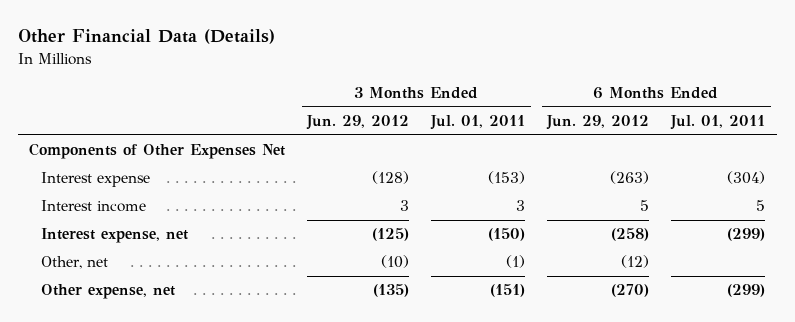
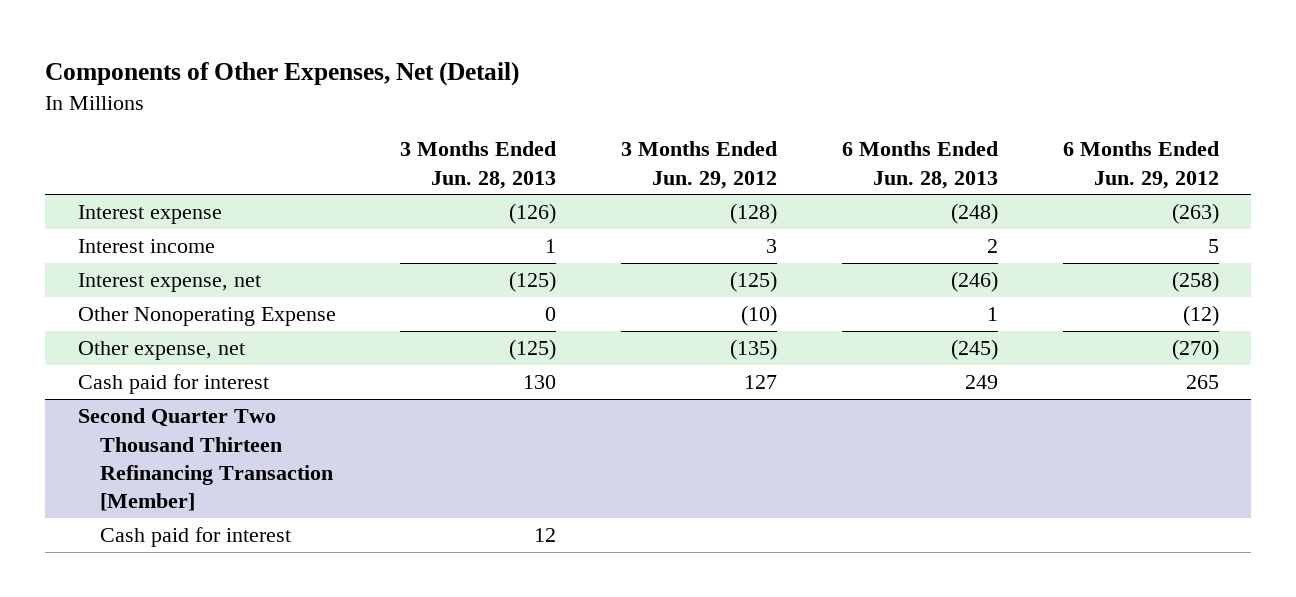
- Other Financial Data (Details)
+ Components of Other Expenses, Net (Detail)
- | 3 Months Ended Jun. 29, 2012 | 3 Months Ended Jul. 01, 2011 | 6 Months Ended Jun. 29, 2012 | 6 Months Ended Jul. 01, 2011
+ | 3 Months Ended Jun. 28, 2013 | 3 Months Ended Jun. 29, 2012 | 6 Months Ended Jun. 28, 2013 | 6 Months Ended Jun. 29, 2012
- Components of Other Expenses Net
- Other, net | (10) | (1) | (12) |
+ Other Nonoperating Expense | 0 | (10) | 1 | (12)
+ Cash paid for interest | 130 | 127 | 249 | 265
+ Second Quarter Two Thousand Thirteen Refinancing Transaction [Member]
+ Cash paid for interest | 12 | | |

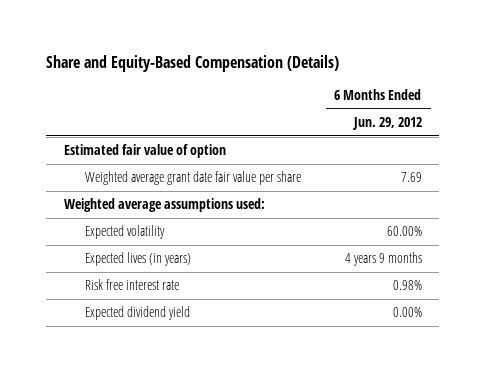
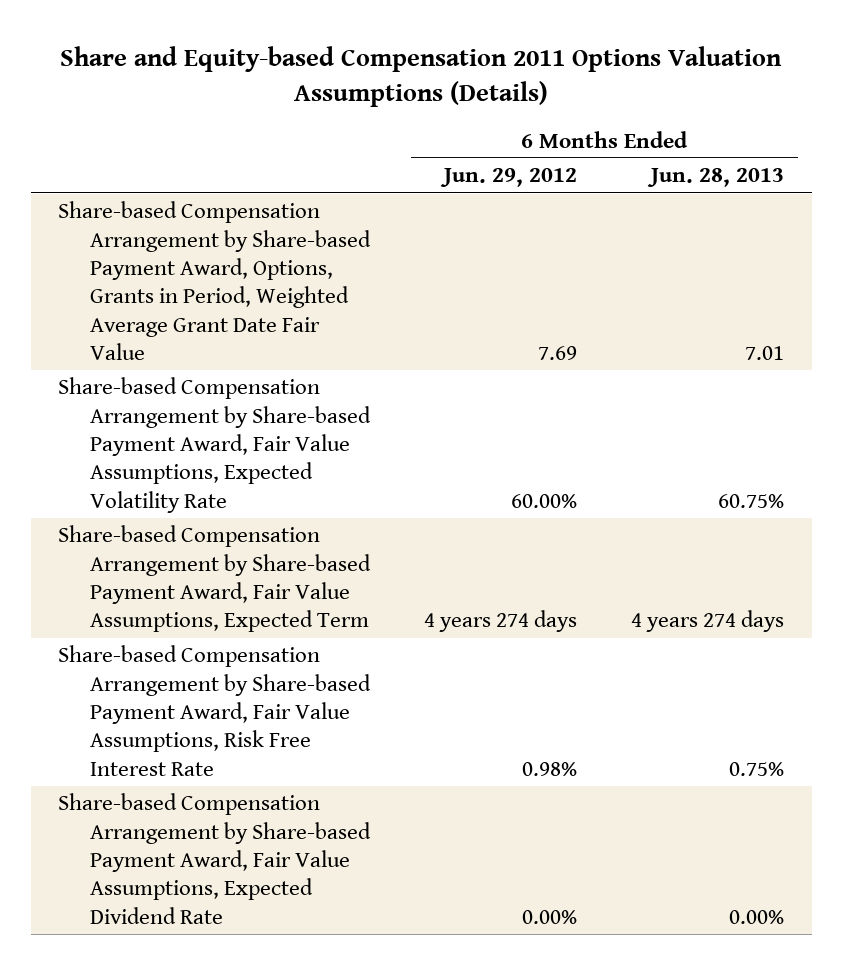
- Share and Equity-Based Compensation (Details)
+ Share and Equity-based Compensation 2011 Options Valuation Assumptions (Details)
- | 6 Months Ended Jun. 29, 2012
+ | 6 Months Ended Jun. 29, 2012 | 6 Months Ended Jun. 28, 2013
- Estimated fair value of option
- Weighted average grant date fair value per share | 7.69
- Weighted average assumptions used:
- Expected volatility | 60.00%
- Expected lives (in years) | 4 years 9 months
- Risk free interest rate | 0.98%
- Expected dividend yield | 0.00%
+ Share-based Compensation Arrangement by Share-based Payment Award, Options, Grants in Period, Weighted Average Grant Date Fair Value | 7.69 | 7.01
+ Share-based Compensation Arrangement by Share-based Payment Award, Fair Value Assumptions, Expected Volatility Rate | 60.00% | 60.75%
+ Share-based Compensation Arrangement by Share-based Payment Award, Fair Value Assumptions, Expected Term | 4 years 274 days | 4 years 274 days
+ Share-based Compensation Arrangement by Share-based Payment Award, Fair Value Assumptions, Risk Free Interest Rate | 0.98% | 0.75%
+ Share-based Compensation Arrangement by Share-based Payment Award, Fair Value Assumptions, Expected Dividend Rate | 0.00% | 0.00%

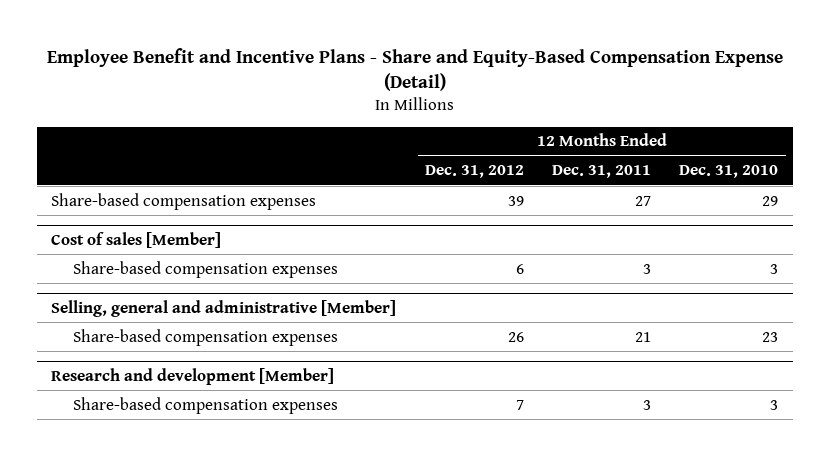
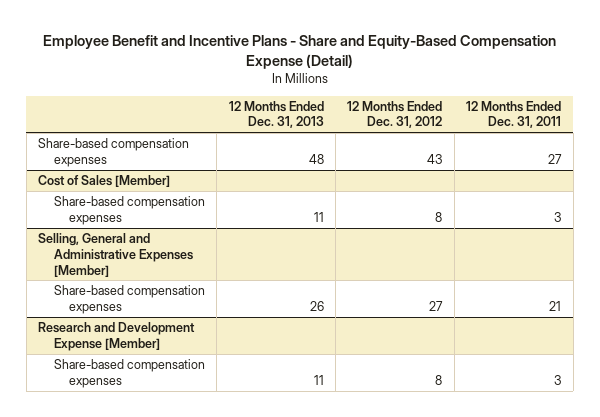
- | 12 Months Ended Dec. 31, 2012 | 12 Months Ended Dec. 31, 2011 | 12 Months Ended Dec. 31, 2010
+ | 12 Months Ended Dec. 31, 2013 | 12 Months Ended Dec. 31, 2012 | 12 Months Ended Dec. 31, 2011
- Share-based compensation expenses | 39 | 27 | 29
- Cost of sales [Member]
- Share-based compensation expenses | 6 | 3 | 3
- Selling, general and administrative [Member]
- Share-based compensation expenses | 26 | 21 | 23
- Research and development [Member]
- Share-based compensation expenses | 7 | 3 | 3
+ Share-based compensation expenses | 48 | 43 | 27
+ Cost of Sales [Member]
+ Share-based compensation expenses | 11 | 8 | 3
+ Selling, General and Administrative Expenses [Member]
+ Share-based compensation expenses | 26 | 27 | 21
+ Research and Development Expense [Member]
+ Share-based compensation expenses | 11 | 8 | 3

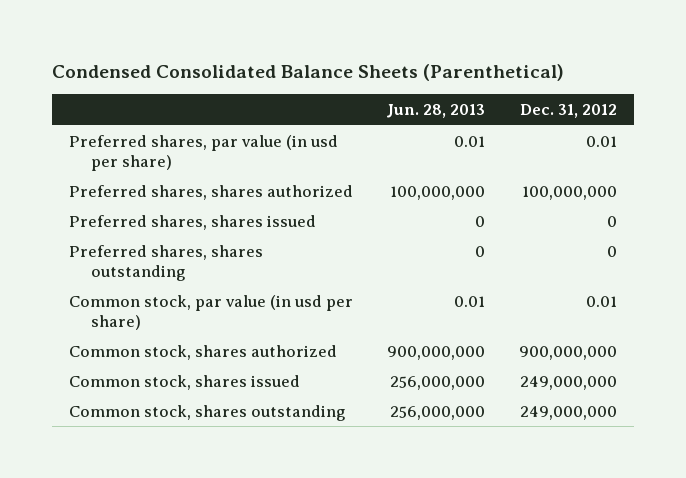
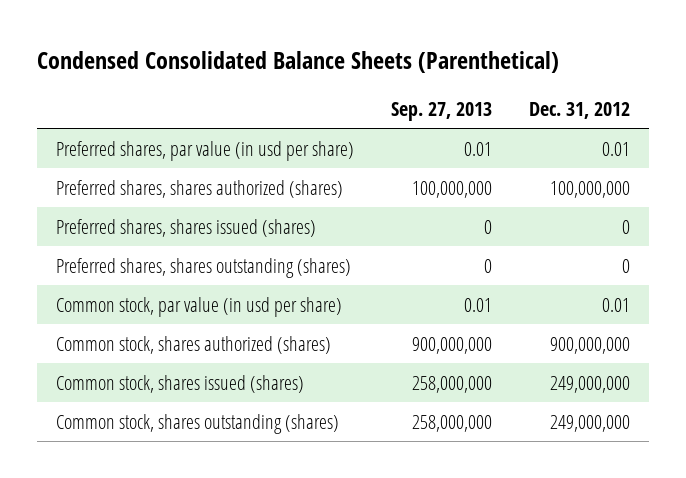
- | Jun. 28, 2013 | Dec. 31, 2012
+ | Sep. 27, 2013 | Dec. 31, 2012
- Preferred shares, shares authorized | 100,000,000 | 100,000,000
- Preferred shares, shares issued | 0 | 0
- Preferred shares, shares outstanding | 0 | 0
+ Preferred shares, shares authorized (shares) | 100,000,000 | 100,000,000
+ Preferred shares, shares issued (shares) | 0 | 0
+ Preferred shares, shares outstanding (shares) | 0 | 0
- Common stock, shares authorized | 900,000,000 | 900,000,000
- Common stock, shares issued | 256,000,000 | 249,000,000
- Common stock, shares outstanding | 256,000,000 | 249,000,000
+ Common stock, shares authorized (shares) | 900,000,000 | 900,000,000
+ Common stock, shares issued (shares) | 258,000,000 | 249,000,000
+ Common stock, shares outstanding (shares) | 258,000,000 | 249,000,000

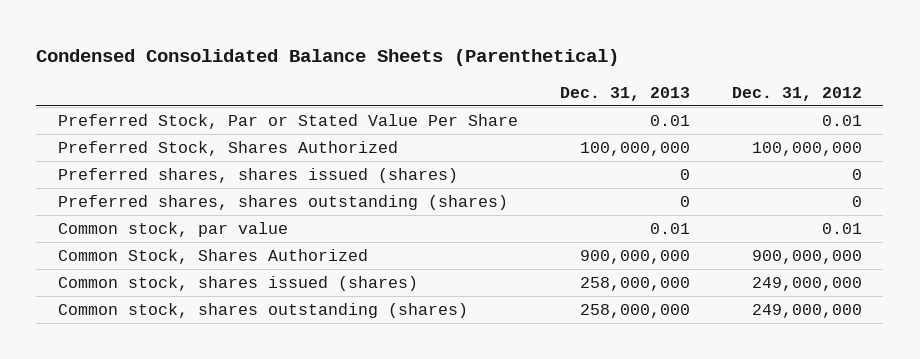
- | Sep. 27, 2013 | Dec. 31, 2012
+ | Dec. 31, 2013 | Dec. 31, 2012
- Preferred shares, par value (in usd per share) | 0.01 | 0.01
- Preferred shares, shares authorized (shares) | 100,000,000 | 100,000,000
+ Preferred Stock, Par or Stated Value Per Share | 0.01 | 0.01
+ Preferred Stock, Shares Authorized | 100,000,000 | 100,000,000
- Common stock, par value (in usd per share) | 0.01 | 0.01
- Common stock, shares authorized (shares) | 900,000,000 | 900,000,000
+ Common stock, par value | 0.01 | 0.01
+ Common Stock, Shares Authorized | 900,000,000 | 900,000,000

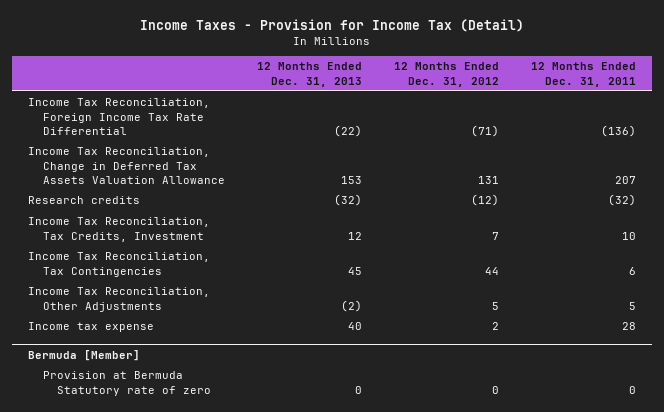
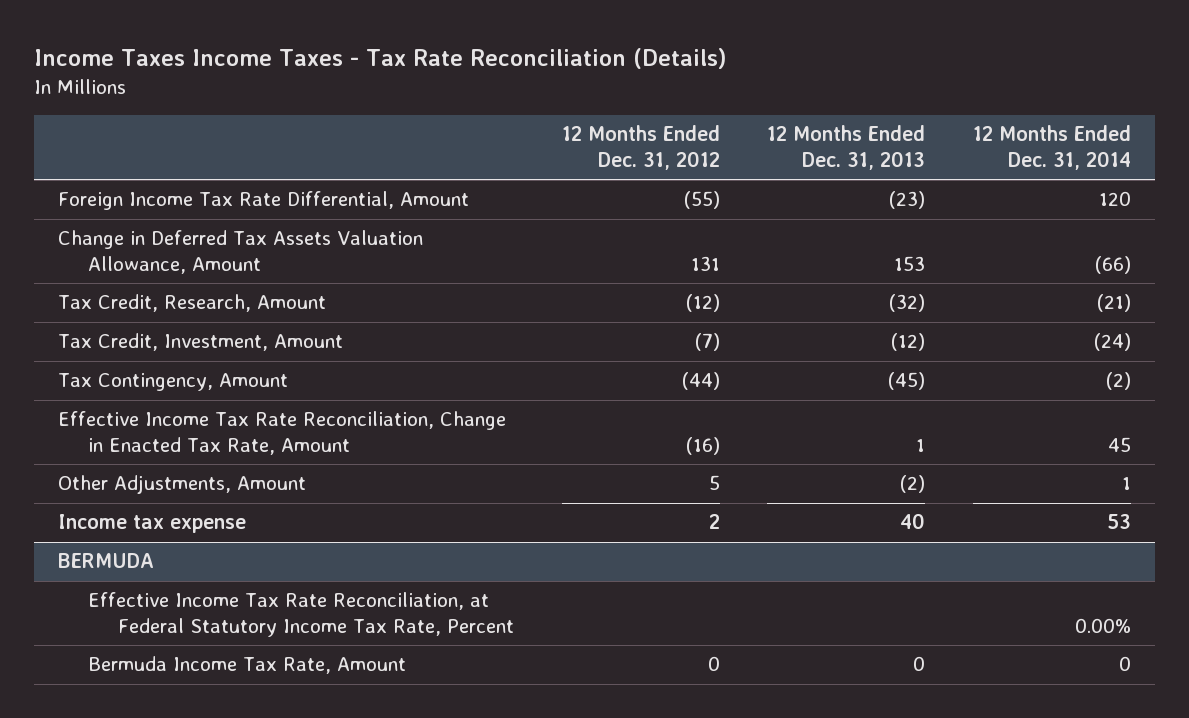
- Income Taxes - Provision for Income Tax (Detail)
+ Income Taxes Income Taxes - Tax Rate Reconciliation (Details)
- | 12 Months Ended Dec. 31, 2013 | 12 Months Ended Dec. 31, 2012 | 12 Months Ended Dec. 31, 2011
+ | 12 Months Ended Dec. 31, 2012 | 12 Months Ended Dec. 31, 2013 | 12 Months Ended Dec. 31, 2014
- Income Tax Reconciliation, Foreign Income Tax Rate Differential | (22) | (71) | (136)
- Income Tax Reconciliation, Change in Deferred Tax Assets Valuation Allowance | 153 | 131 | 207
- Research credits | (32) | (12) | (32)
- Income Tax Reconciliation, Tax Credits, Investment | 12 | 7 | 10
- Income Tax Reconciliation, Tax Contingencies | 45 | 44 | 6
- Income Tax Reconciliation, Other Adjustments | (2) | 5 | 5
+ Foreign Income Tax Rate Differential, Amount | (55) | (23) | 120
+ Change in Deferred Tax Assets Valuation Allowance, Amount | 131 | 153 | (66)
+ Tax Credit, Research, Amount | (12) | (32) | (21)
+ Tax Credit, Investment, Amount | (7) | (12) | (24)
+ Tax Contingency, Amount | (44) | (45) | (2)
+ Effective Income Tax Rate Reconciliation, Change in Enacted Tax Rate, Amount | (16) | 1 | 45
+ Other Adjustments, Amount | 5 | (2) | 1
- Bermuda [Member]
- Provision at Bermuda Statutory rate of zero | 0 | 0 | 0
+ BERMUDA
+ Effective Income Tax Rate Reconciliation, at Federal Statutory Income Tax Rate, Percent | | | 0.00%
+ Bermuda Income Tax Rate, Amount | 0 | 0 | 0

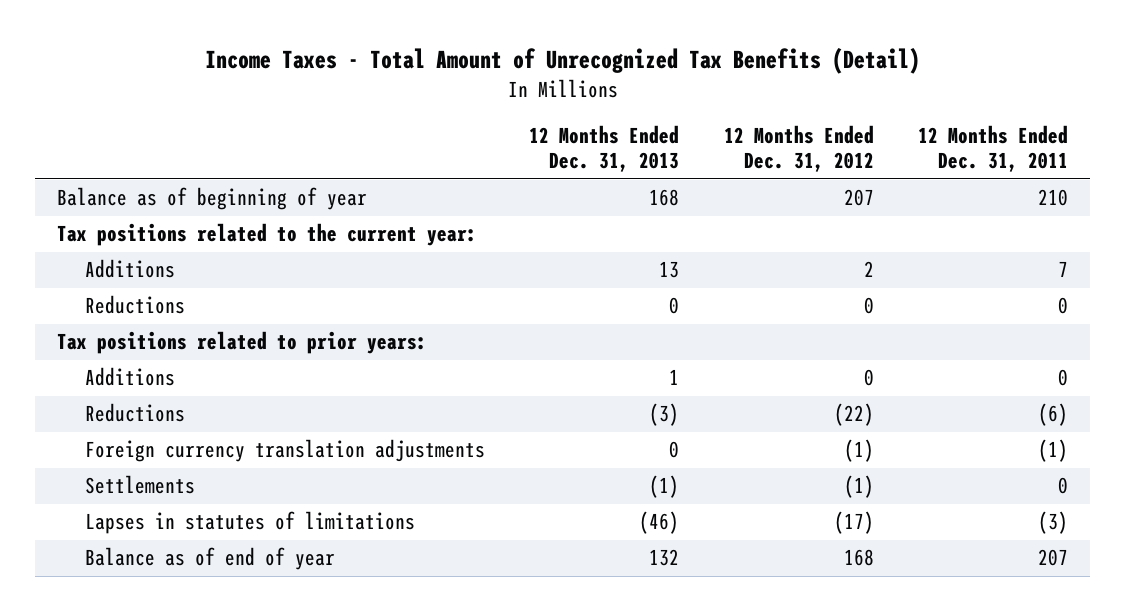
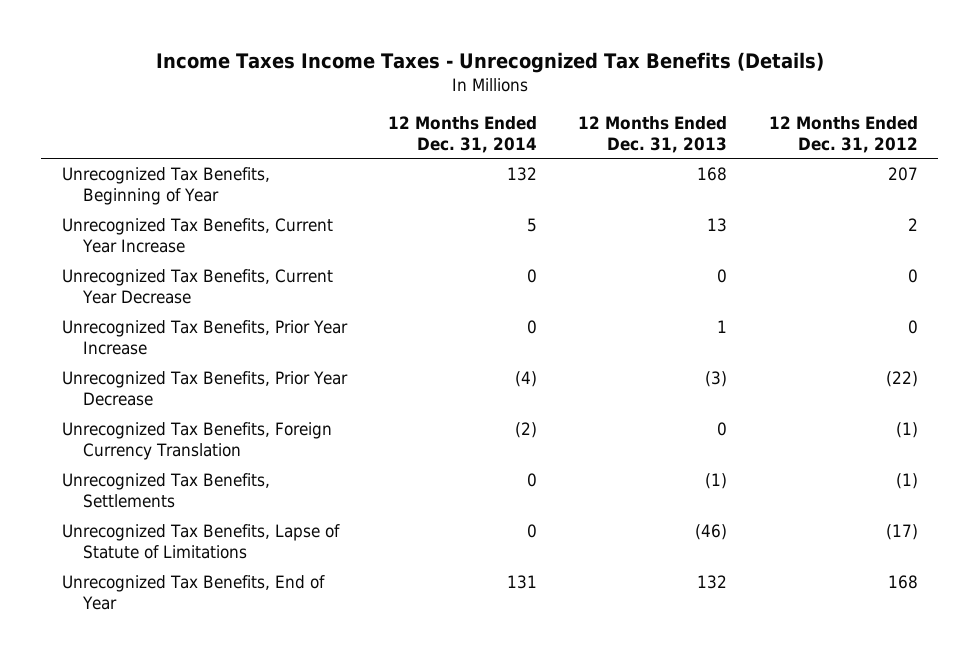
- Income Taxes - Total Amount of Unrecognized Tax Benefits (Detail)
+ Income Taxes Income Taxes - Unrecognized Tax Benefits (Details)
- | 12 Months Ended Dec. 31, 2013 | 12 Months Ended Dec. 31, 2012 | 12 Months Ended Dec. 31, 2011
+ | 12 Months Ended Dec. 31, 2014 | 12 Months Ended Dec. 31, 2013 | 12 Months Ended Dec. 31, 2012
- Balance as of beginning of year | 168 | 207 | 210
- Tax positions related to the current year:
- Additions | 13 | 2 | 7
- Reductions | 0 | 0 | 0
- Tax positions related to prior years:
- Additions | 1 | 0 | 0
- Reductions | (3) | (22) | (6)
- Foreign currency translation adjustments | 0 | (1) | (1)
- Settlements | (1) | (1) | 0
- Lapses in statutes of limitations | (46) | (17) | (3)
- Balance as of end of year | 132 | 168 | 207
+ Unrecognized Tax Benefits, Beginning of Year | 132 | 168 | 207
+ Unrecognized Tax Benefits, Current Year Increase | 5 | 13 | 2
+ Unrecognized Tax Benefits, Current Year Decrease | 0 | 0 | 0
+ Unrecognized Tax Benefits, Prior Year Increase | 0 | 1 | 0
+ Unrecognized Tax Benefits, Prior Year Decrease | (4) | (3) | (22)
+ Unrecognized Tax Benefits, Foreign Currency Translation | (2) | 0 | (1)
+ Unrecognized Tax Benefits, Settlements | 0 | (1) | (1)
+ Unrecognized Tax Benefits, Lapse of Statute of Limitations | 0 | (46) | (17)
+ Unrecognized Tax Benefits, End of Year | 131 | 132 | 168

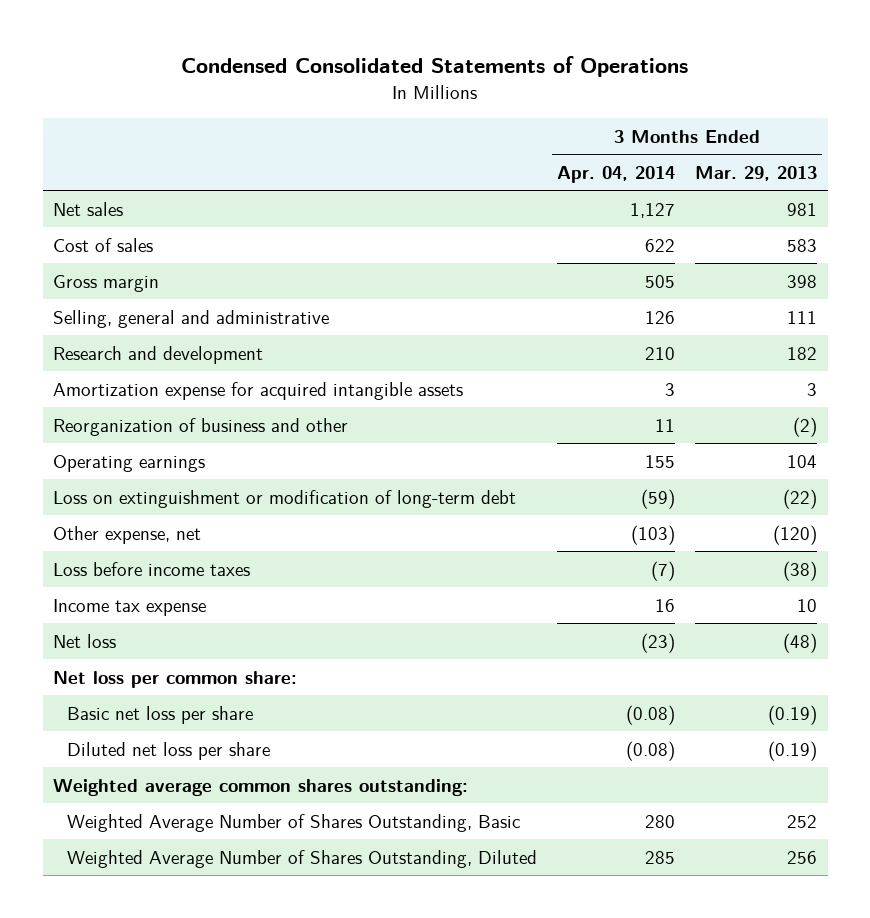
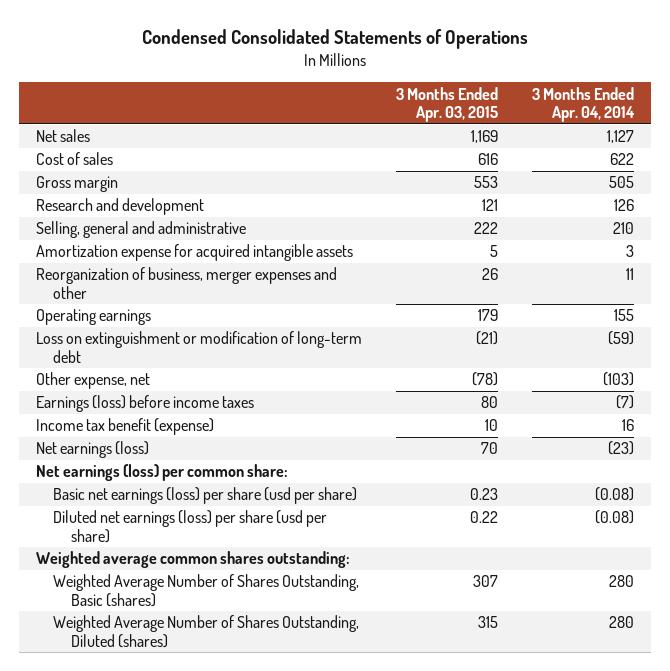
- | 3 Months Ended Apr. 04, 2014 | 3 Months Ended Mar. 29, 2013
+ | 3 Months Ended Apr. 03, 2015 | 3 Months Ended Apr. 04, 2014
- Selling, general and administrative | 126 | 111
- Research and development | 210 | 182
+ Research and development | 121 | 126
+ Selling, general and administrative | 222 | 210
- Reorganization of business and other | 11 | (2)
+ Reorganization of business, merger expenses and other | 26 | 11
- Loss before income taxes | (7) | (38)
- Income tax expense | 16 | 10
- Net loss | (23) | (48)
- Net loss per common share:
- Basic net loss per share | (0.08) | (0.19)
- Diluted net loss per share | (0.08) | (0.19)
+ Earnings (loss) before income taxes | 80 | (7)
+ Income tax benefit (expense) | 10 | 16
+ Net earnings (loss) | 70 | (23)
+ Net earnings (loss) per common share:
+ Basic net earnings (loss) per share (usd per share) | 0.23 | (0.08)
+ Diluted net earnings (loss) per share (usd per share) | 0.22 | (0.08)
- Weighted Average Number of Shares Outstanding, Basic | 280 | 252
- Weighted Average Number of Shares Outstanding, Diluted | 285 | 256
+ Weighted Average Number of Shares Outstanding, Basic (shares) | 307 | 280
+ Weighted Average Number of Shares Outstanding, Diluted (shares) | 315 | 280

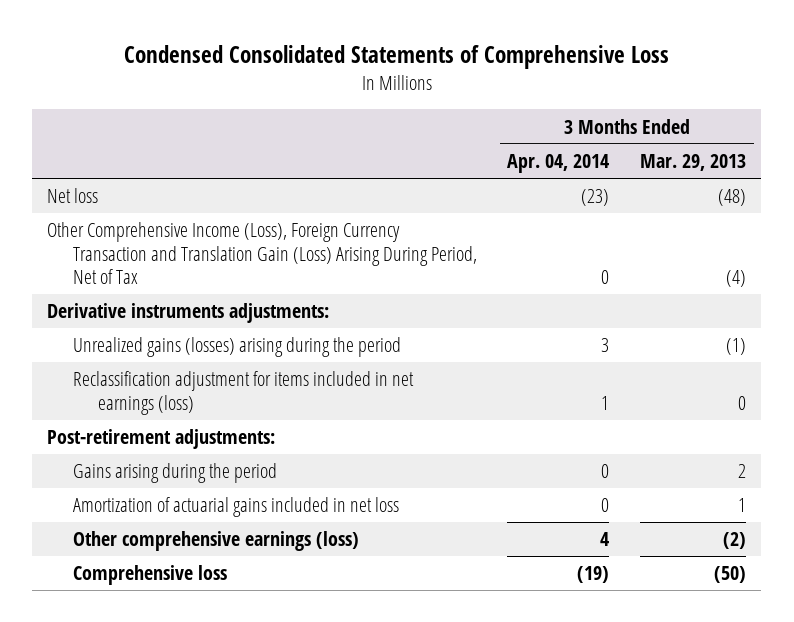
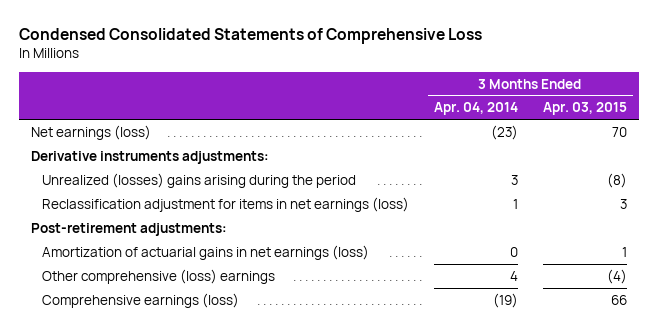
- | 3 Months Ended Apr. 04, 2014 | 3 Months Ended Mar. 29, 2013
+ | 3 Months Ended Apr. 04, 2014 | 3 Months Ended Apr. 03, 2015
- Net loss | (23) | (48)
- Other Comprehensive Income (Loss), Foreign Currency Transaction and Translation Gain (Loss) Arising During Period, Net of Tax | 0 | (4)
+ Net earnings (loss) | (23) | 70
- Unrealized gains (losses) arising during the period | 3 | (1)
- Reclassification adjustment for items included in net earnings (loss) | 1 | 0
+ Unrealized (losses) gains arising during the period | 3 | (8)
+ Reclassification adjustment for items in net earnings (loss) | 1 | 3
- Gains arising during the period | 0 | 2
- Amortization of actuarial gains included in net loss | 0 | 1
- Other comprehensive earnings (loss) | 4 | (2)
- Comprehensive loss | (19) | (50)
+ Amortization of actuarial gains in net earnings (loss) | 0 | 1
+ Other comprehensive (loss) earnings | 4 | (4)
+ Comprehensive earnings (loss) | (19) | 66

